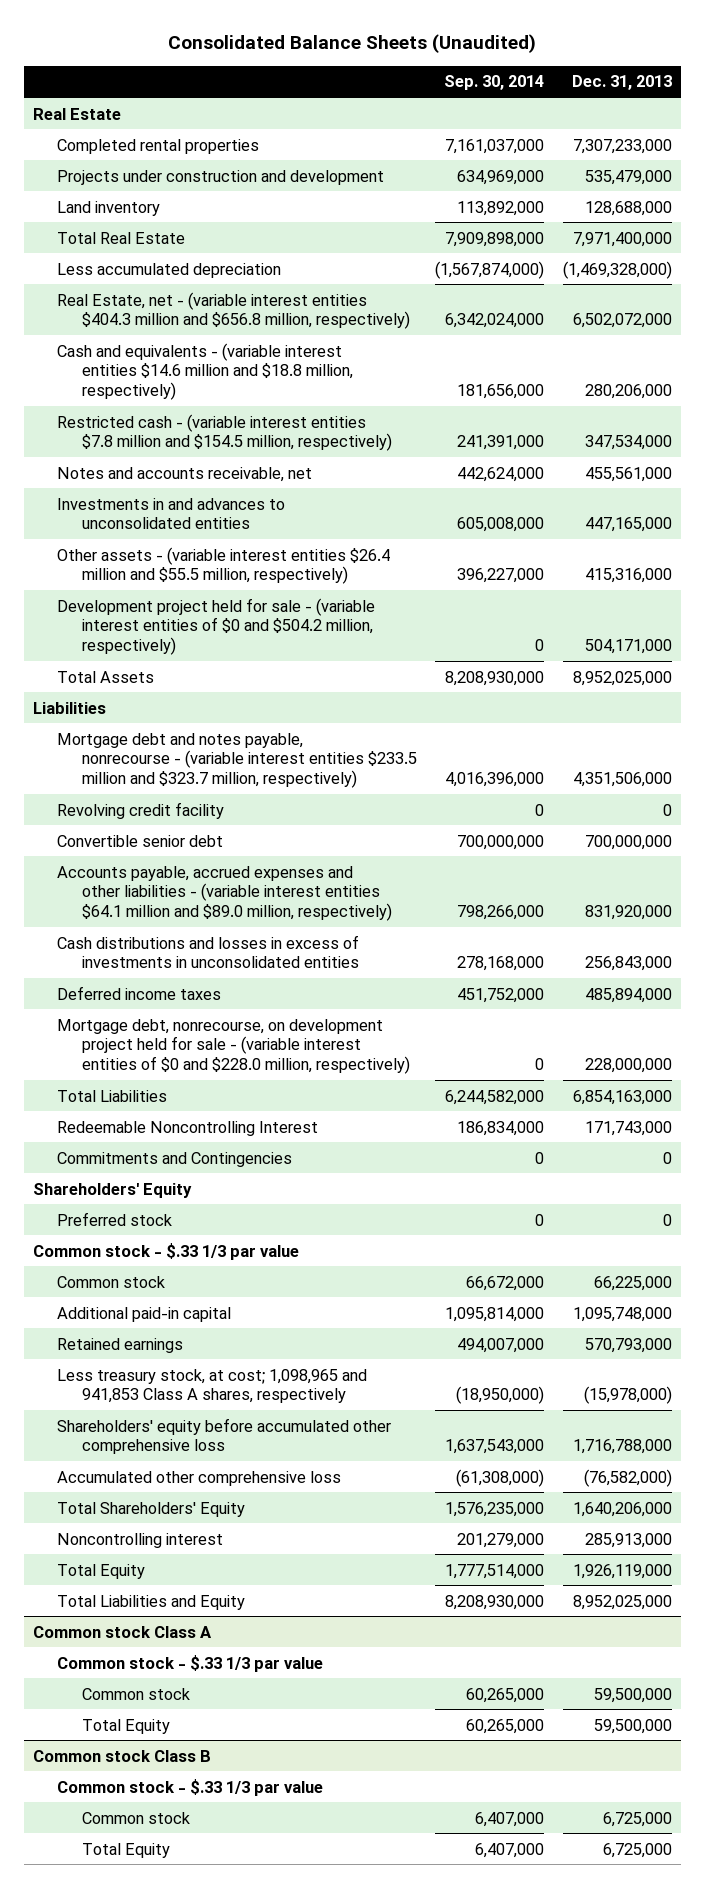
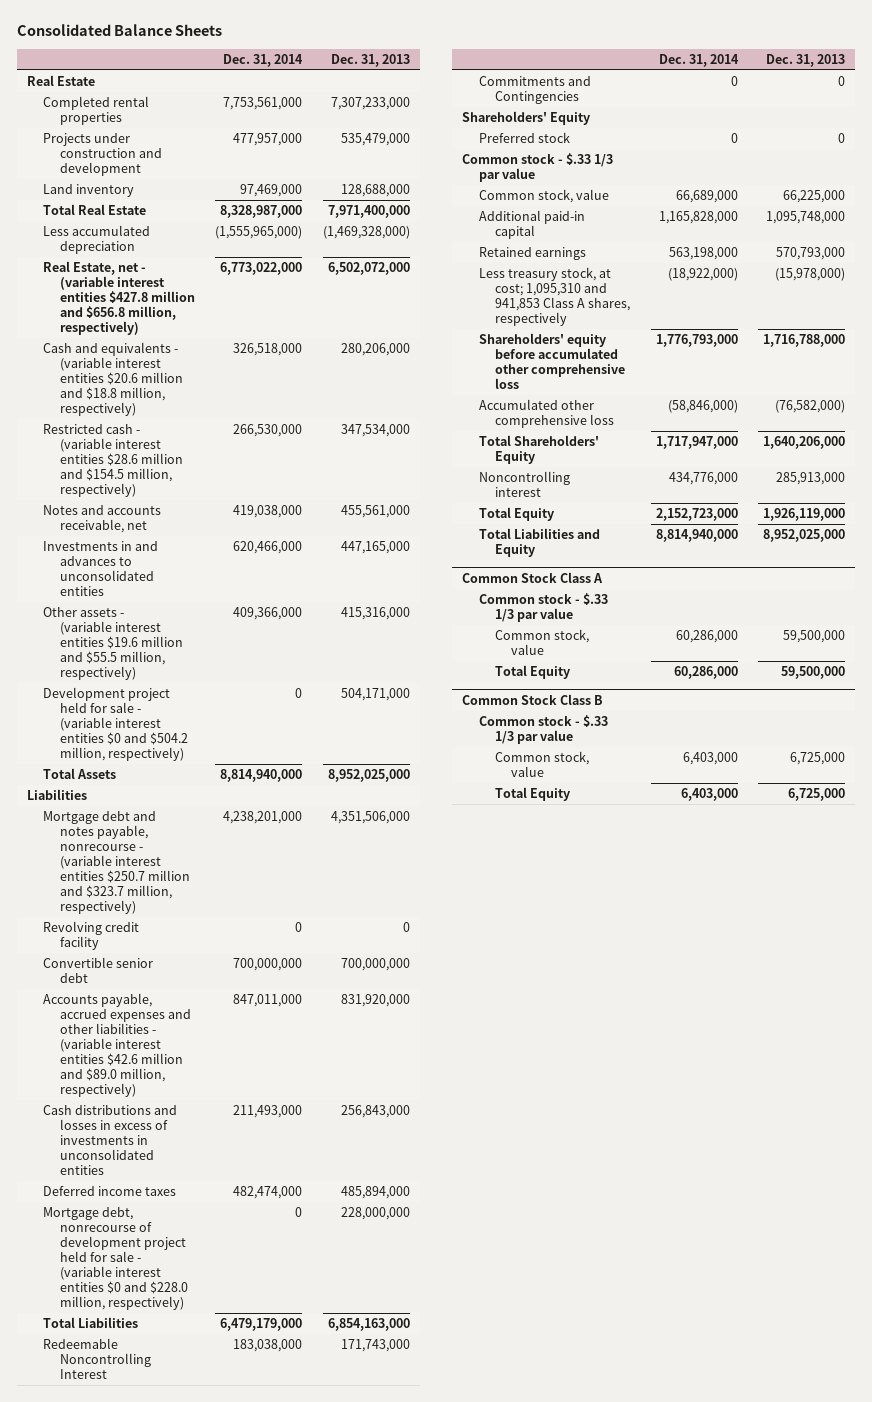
- Consolidated Balance Sheets (Unaudited)
+ Consolidated Balance Sheets
- | Sep. 30, 2014 | Dec. 31, 2013
+ | Dec. 31, 2014 | Dec. 31, 2013
- Real Estate, net - (variable interest entities $404.3 million and $656.8 million, respectively) | 6,342,024,000 | 6,502,072,000
- Cash and equivalents - (variable interest entities $14.6 million and $18.8 million, respectively) | 181,656,000 | 280,206,000
- Restricted cash - (variable interest entities $7.8 million and $154.5 million, respectively) | 241,391,000 | 347,534,000
+ Real Estate, net - (variable interest entities $427.8 million and $656.8 million, respectively) | 6,773,022,000 | 6,502,072,000
+ Cash and equivalents - (variable interest entities $20.6 million and $18.8 million, respectively) | 326,518,000 | 280,206,000
+ Restricted cash - (variable interest entities $28.6 million and $154.5 million, respectively) | 266,530,000 | 347,534,000
- Other assets - (variable interest entities $26.4 million and $55.5 million, respectively) | 396,227,000 | 415,316,000
- Development project held for sale - (variable interest entities of $0 and $504.2 million, respectively) | 0 | 504,171,000
+ Other assets - (variable interest entities $19.6 million and $55.5 million, respectively) | 409,366,000 | 415,316,000
+ Development project held for sale - (variable interest entities $0 and $504.2 million, respectively) | 0 | 504,171,000
- Mortgage debt and notes payable, nonrecourse - (variable interest entities $233.5 million and $323.7 million, respectively) | 4,016,396,000 | 4,351,506,000
+ Mortgage debt and notes payable, nonrecourse - (variable interest entities $250.7 million and $323.7 million, respectively) | 4,238,201,000 | 4,351,506,000
- Accounts payable, accrued expenses and other liabilities - (variable interest entities $64.1 million and $89.0 million, respectively) | 798,266,000 | 831,920,000
+ Accounts payable, accrued expenses and other liabilities - (variable interest entities $42.6 million and $89.0 million, respectively) | 847,011,000 | 831,920,000
- Mortgage debt, nonrecourse, on development project held for sale - (variable interest entities of $0 and $228.0 million, respectively) | 0 | 228,000,000
+ Mortgage debt, nonrecourse of development project held for sale - (variable interest entities $0 and $228.0 million, respectively) | 0 | 228,000,000
- Common stock | 66,672,000 | 66,225,000
+ Common stock, value | 66,689,000 | 66,225,000
- Less treasury stock, at cost; 1,098,965 and 941,853 Class A shares, respectively | (18,950,000) | (15,978,000)
+ Less treasury stock, at cost; 1,095,310 and 941,853 Class A shares, respectively | (18,922,000) | (15,978,000)
- Common stock Class A
+ Common Stock Class A
- Common stock | 60,265,000 | 59,500,000
+ Common stock, value | 60,286,000 | 59,500,000
- Common stock Class B
+ Common Stock Class B
- Common stock | 6,407,000 | 6,725,000
+ Common stock, value | 6,403,000 | 6,725,000

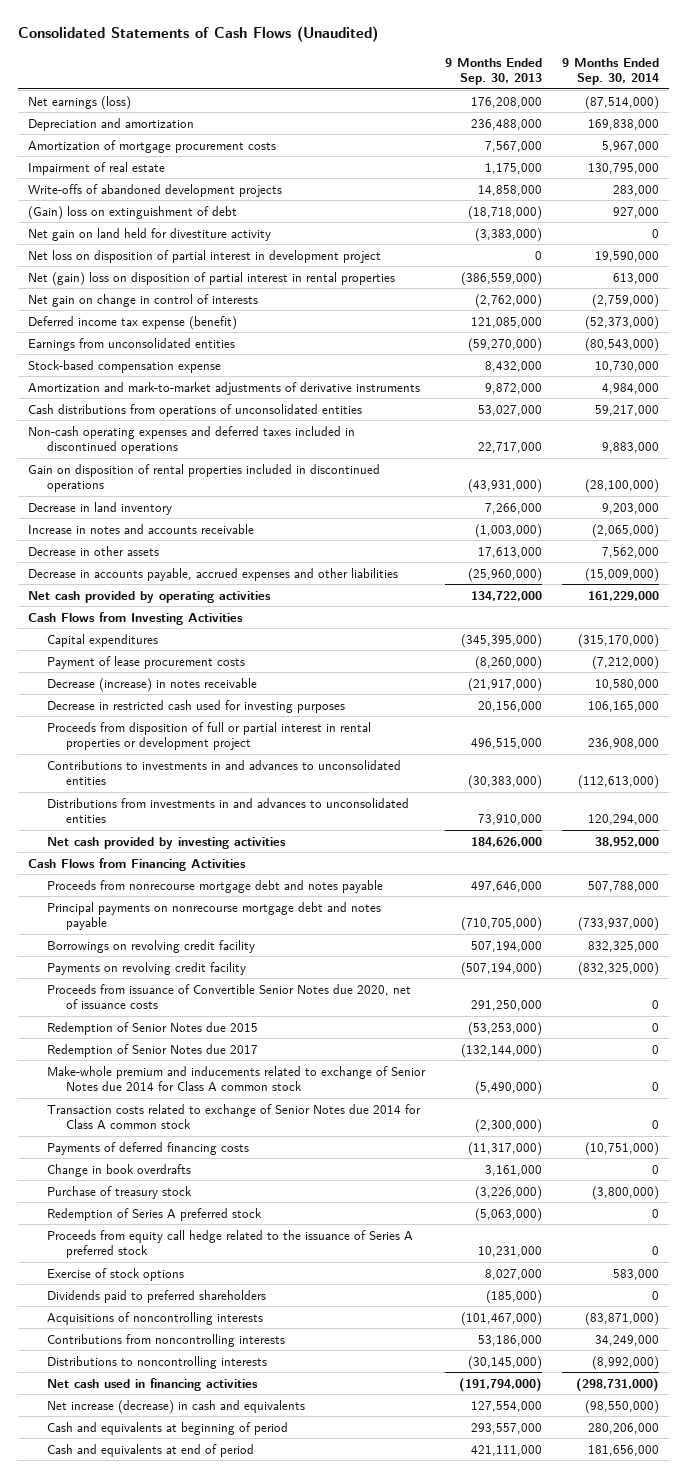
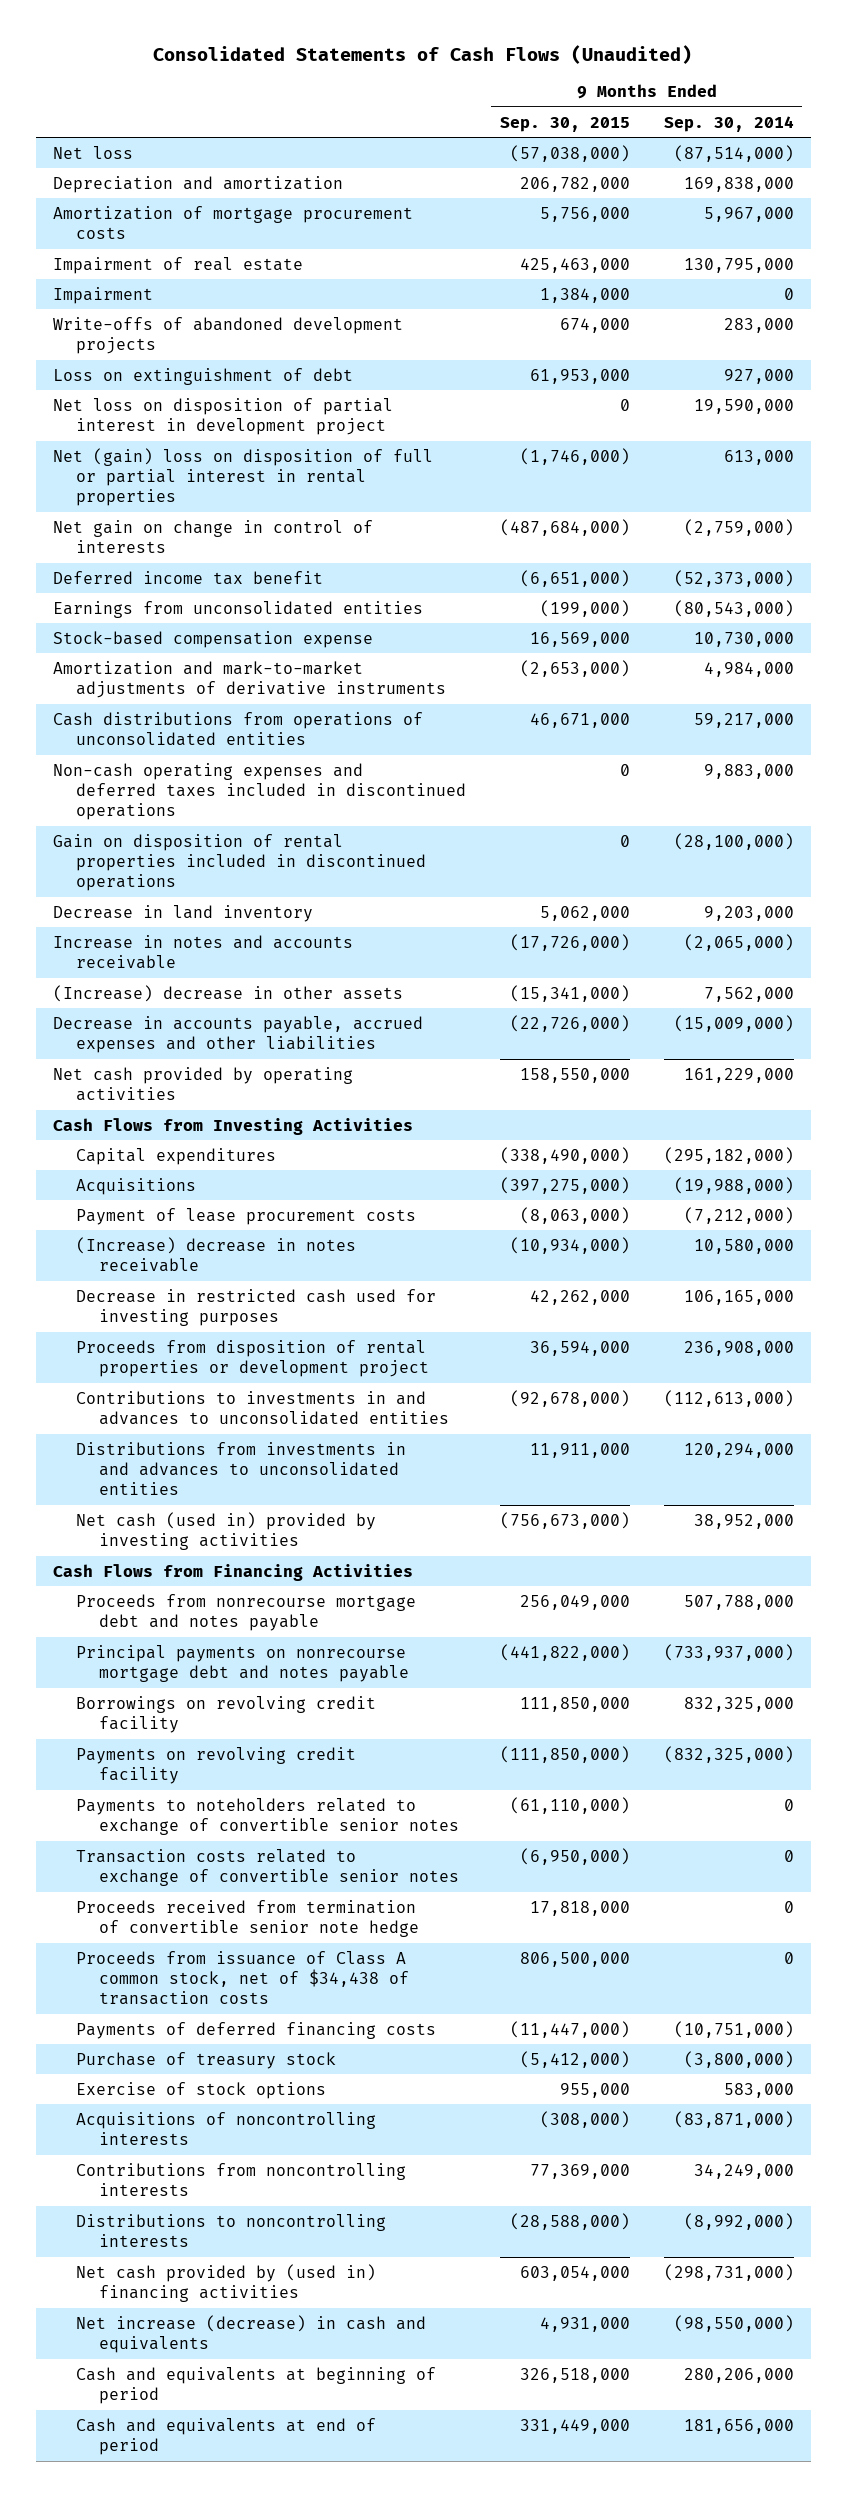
- | 9 Months Ended Sep. 30, 2013 | 9 Months Ended Sep. 30, 2014
+ | 9 Months Ended Sep. 30, 2015 | 9 Months Ended Sep. 30, 2014
- Net earnings (loss) | 176,208,000 | (87,514,000)
+ Net loss | (57,038,000) | (87,514,000)
+ Impairment | 1,384,000 | 0
- (Gain) loss on extinguishment of debt | (18,718,000) | 927,000
- Net gain on land held for divestiture activity | (3,383,000) | 0
+ Loss on extinguishment of debt | 61,953,000 | 927,000
- Net (gain) loss on disposition of partial interest in rental properties | (386,559,000) | 613,000
+ Net (gain) loss on disposition of full or partial interest in rental properties | (1,746,000) | 613,000
- Deferred income tax expense (benefit) | 121,085,000 | (52,373,000)
+ Deferred income tax benefit | (6,651,000) | (52,373,000)
- Decrease in other assets | 17,613,000 | 7,562,000
+ (Increase) decrease in other assets | (15,341,000) | 7,562,000
- Capital expenditures | (345,395,000) | (315,170,000)
+ Capital expenditures | (338,490,000) | (295,182,000)
+ Acquisitions | (397,275,000) | (19,988,000)
- Decrease (increase) in notes receivable | (21,917,000) | 10,580,000
+ (Increase) decrease in notes receivable | (10,934,000) | 10,580,000
- Proceeds from disposition of full or partial interest in rental properties or development project | 496,515,000 | 236,908,000
+ Proceeds from disposition of rental properties or development project | 36,594,000 | 236,908,000
- Net cash provided by investing activities | 184,626,000 | 38,952,000
+ Net cash (used in) provided by investing activities | (756,673,000) | 38,952,000
- Proceeds from issuance of Convertible Senior Notes due 2020, net of issuance costs | 291,250,000 | 0
- Redemption of Senior Notes due 2015 | (53,253,000) | 0
- Redemption of Senior Notes due 2017 | (132,144,000) | 0
- Make-whole premium and inducements related to exchange of Senior Notes due 2014 for Class A common stock | (5,490,000) | 0
- Transaction costs related to exchange of Senior Notes due 2014 for Class A common stock | (2,300,000) | 0
+ Payments to noteholders related to exchange of convertible senior notes | (61,110,000) | 0
+ Transaction costs related to exchange of convertible senior notes | (6,950,000) | 0
+ Proceeds received from termination of convertible senior note hedge | 17,818,000 | 0
+ Proceeds from issuance of Class A common stock, net of $34,438 of transaction costs | 806,500,000 | 0
- Change in book overdrafts | 3,161,000 | 0
- Redemption of Series A preferred stock | (5,063,000) | 0
- Proceeds from equity call hedge related to the issuance of Series A preferred stock | 10,231,000 | 0
- Dividends paid to preferred shareholders | (185,000) | 0
- Net cash used in financing activities | (191,794,000) | (298,731,000)
+ Net cash provided by (used in) financing activities | 603,054,000 | (298,731,000)

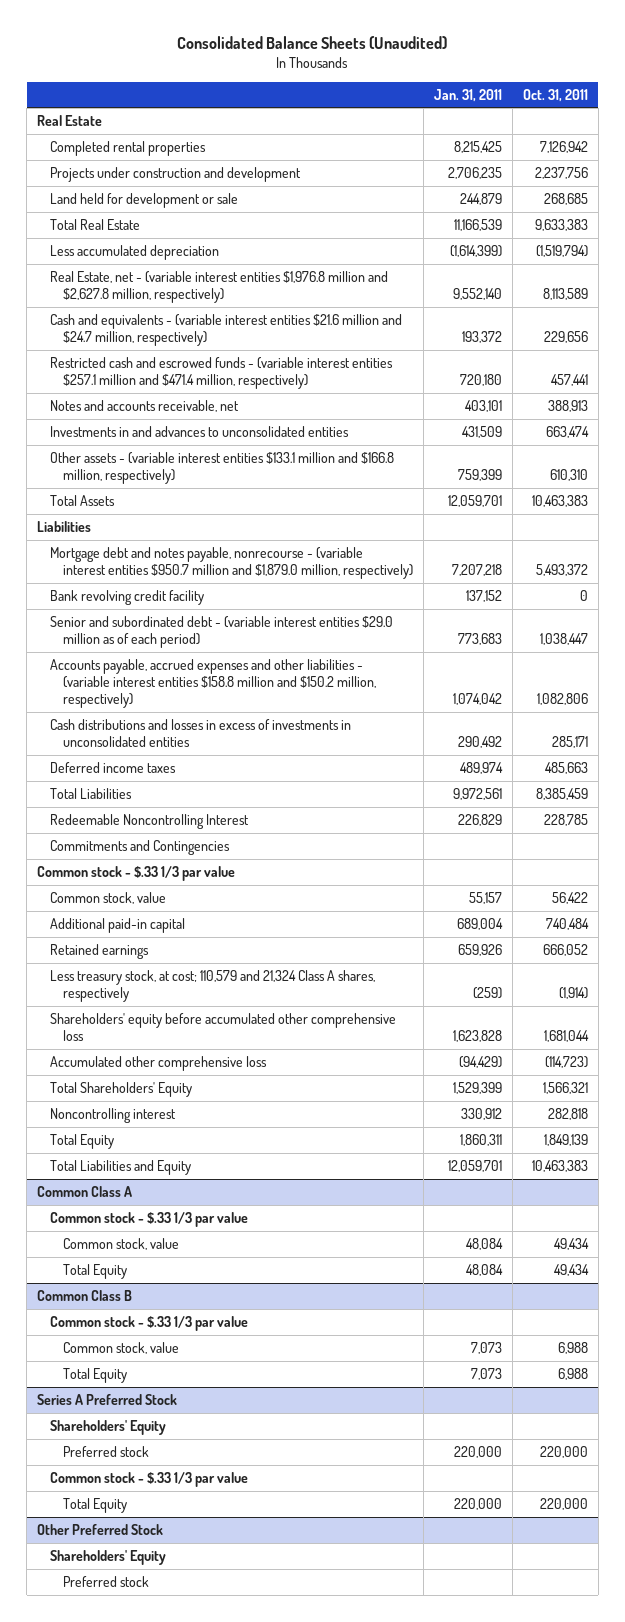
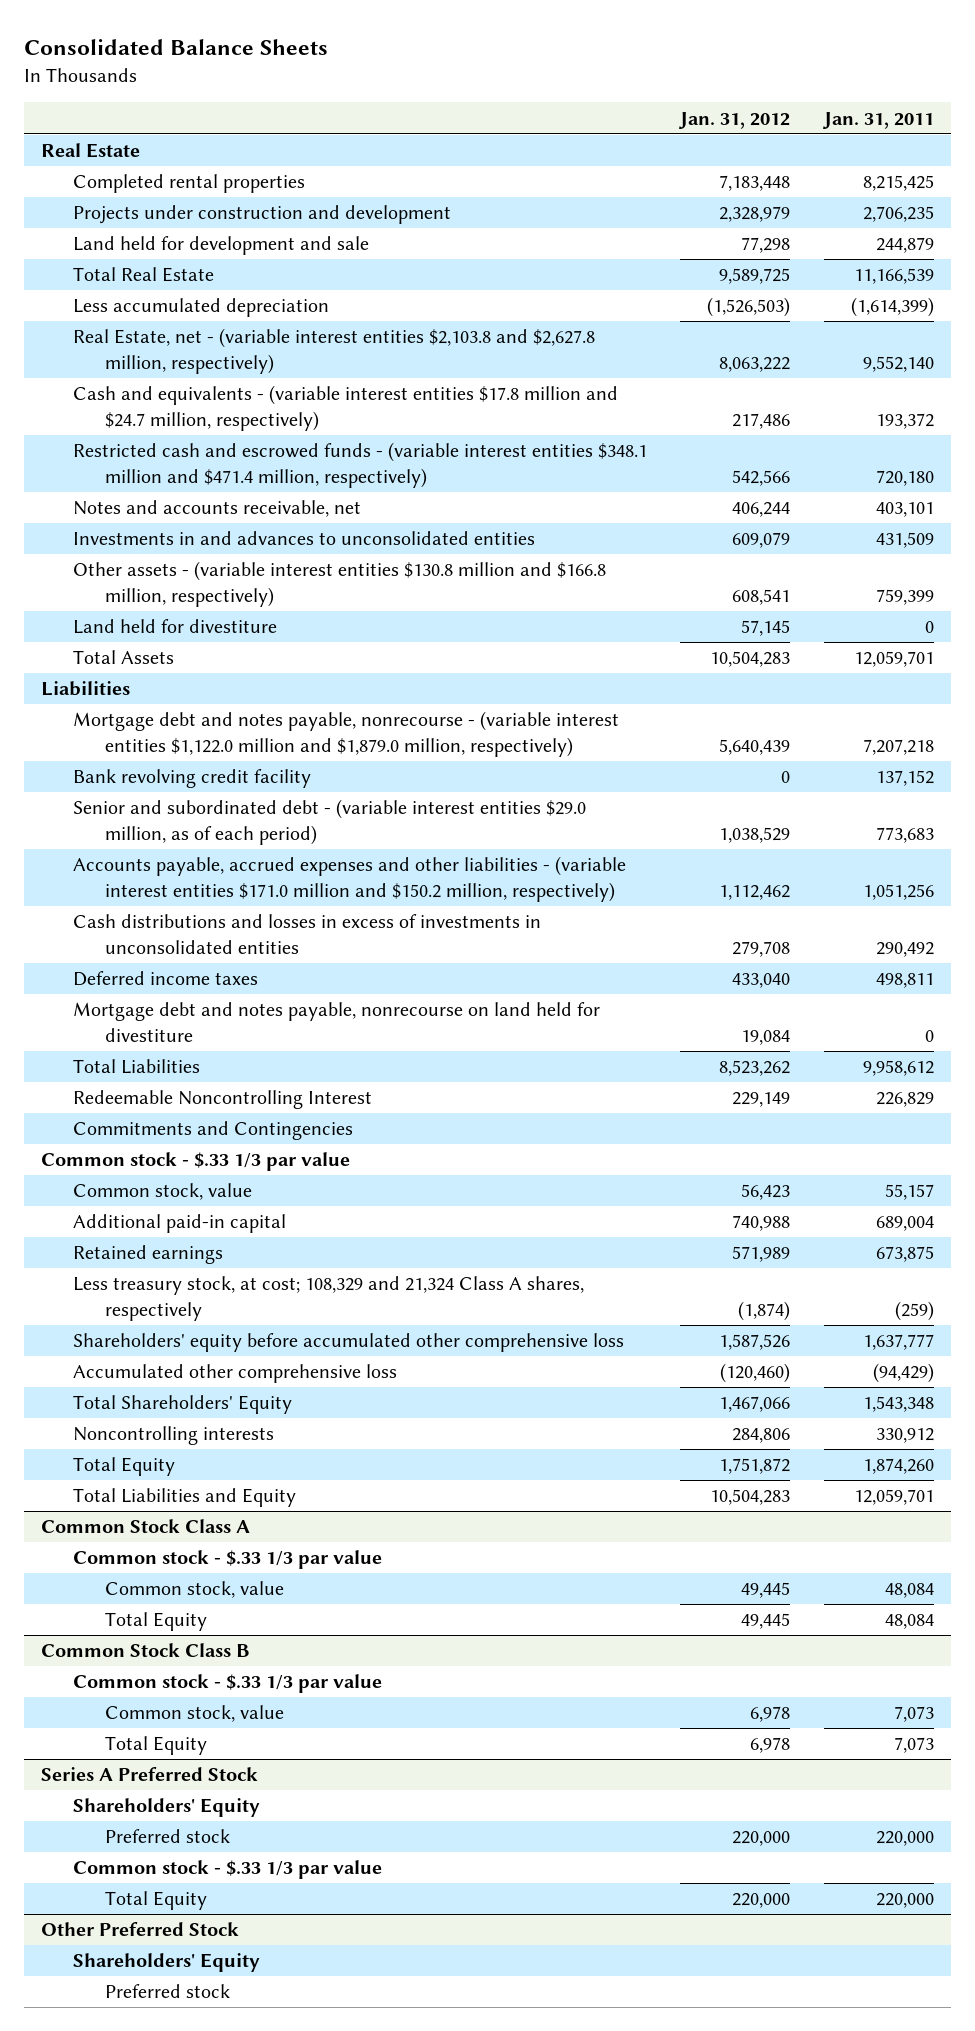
- Consolidated Balance Sheets (Unaudited)
+ Consolidated Balance Sheets
- | Jan. 31, 2011 | Oct. 31, 2011
+ | Jan. 31, 2012 | Jan. 31, 2011
- Land held for development or sale | 244,879 | 268,685
+ Land held for development and sale | 77,298 | 244,879
- Real Estate, net - (variable interest entities $1,976.8 million and $2,627.8 million, respectively) | 9,552,140 | 8,113,589
- Cash and equivalents - (variable interest entities $21.6 million and $24.7 million, respectively) | 193,372 | 229,656
- Restricted cash and escrowed funds - (variable interest entities $257.1 million and $471.4 million, respectively) | 720,180 | 457,441
+ Real Estate, net - (variable interest entities $2,103.8 and $2,627.8 million, respectively) | 8,063,222 | 9,552,140
+ Cash and equivalents - (variable interest entities $17.8 million and $24.7 million, respectively) | 217,486 | 193,372
+ Restricted cash and escrowed funds - (variable interest entities $348.1 million and $471.4 million, respectively) | 542,566 | 720,180
- Other assets - (variable interest entities $133.1 million and $166.8 million, respectively) | 759,399 | 610,310
+ Other assets - (variable interest entities $130.8 million and $166.8 million, respectively) | 608,541 | 759,399
+ Land held for divestiture | 57,145 | 0
- Mortgage debt and notes payable, nonrecourse - (variable interest entities $950.7 million and $1,879.0 million, respectively) | 7,207,218 | 5,493,372
+ Mortgage debt and notes payable, nonrecourse - (variable interest entities $1,122.0 million and $1,879.0 million, respectively) | 5,640,439 | 7,207,218
- Senior and subordinated debt - (variable interest entities $29.0 million as of each period) | 773,683 | 1,038,447
- Accounts payable, accrued expenses and other liabilities - (variable interest entities $158.8 million and $150.2 million, respectively) | 1,074,042 | 1,082,806
+ Senior and subordinated debt - (variable interest entities $29.0 million, as of each period) | 1,038,529 | 773,683
+ Accounts payable, accrued expenses and other liabilities - (variable interest entities $171.0 million and $150.2 million, respectively) | 1,112,462 | 1,051,256
- Deferred income taxes | 489,974 | 485,663
- Total Liabilities | 9,972,561 | 8,385,459
+ Deferred income taxes | 433,040 | 498,811
+ Mortgage debt and notes payable, nonrecourse on land held for divestiture | 19,084 | 0
+ Total Liabilities | 8,523,262 | 9,958,612
- Retained earnings | 659,926 | 666,052
- Less treasury stock, at cost; 110,579 and 21,324 Class A shares, respectively | (259) | (1,914)
- Shareholders' equity before accumulated other comprehensive loss | 1,623,828 | 1,681,044
+ Retained earnings | 571,989 | 673,875
+ Less treasury stock, at cost; 108,329 and 21,324 Class A shares, respectively | (1,874) | (259)
+ Shareholders' equity before accumulated other comprehensive loss | 1,587,526 | 1,637,777
- Total Shareholders' Equity | 1,529,399 | 1,566,321
- Noncontrolling interest | 330,912 | 282,818
- Total Equity | 1,860,311 | 1,849,139
+ Total Shareholders' Equity | 1,467,066 | 1,543,348
+ Noncontrolling interests | 284,806 | 330,912
+ Total Equity | 1,751,872 | 1,874,260
- Common Class A
+ Common Stock Class A
- Common Class B
+ Common Stock Class B

